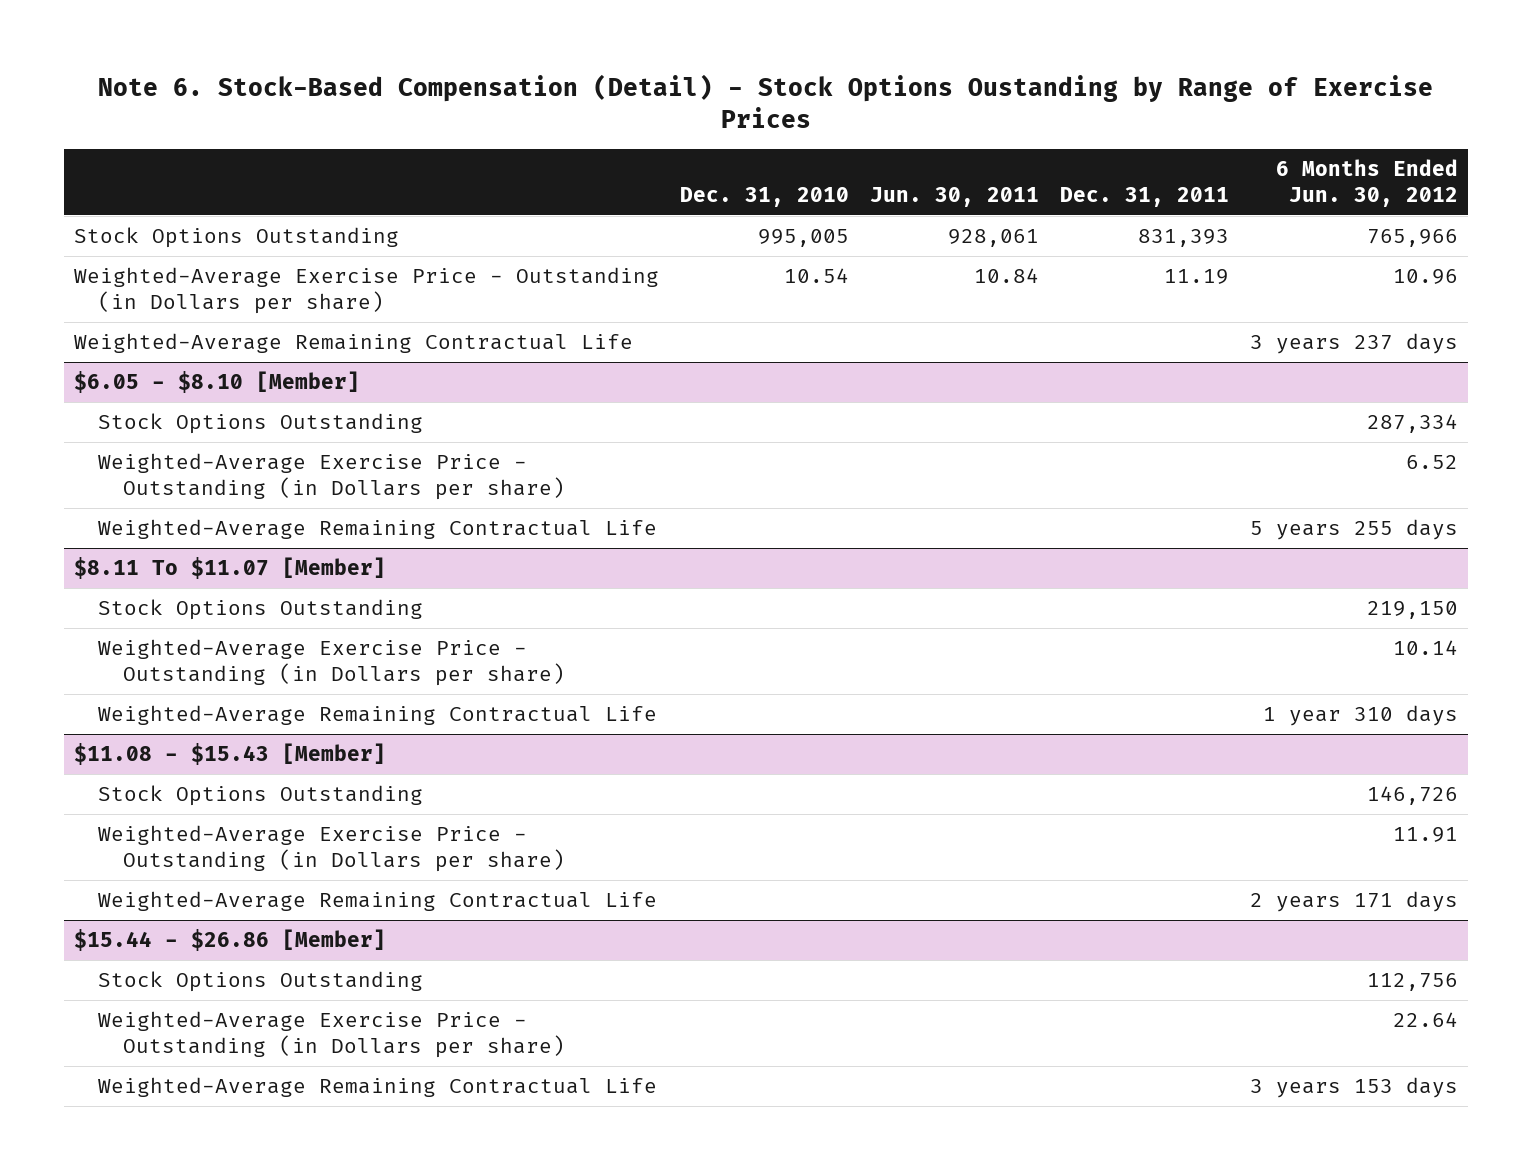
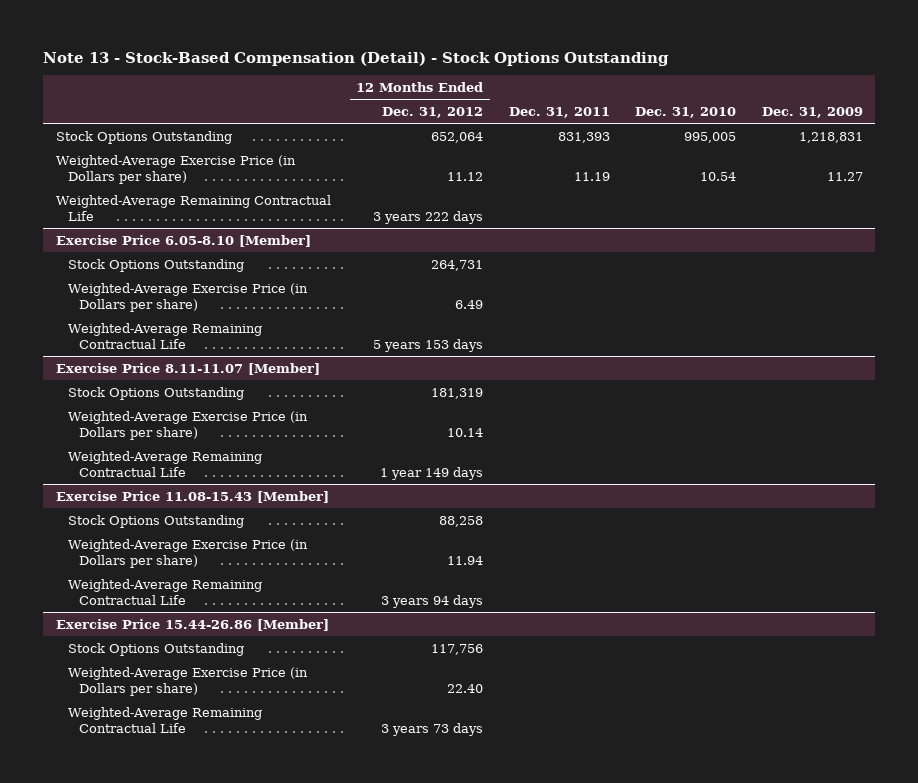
- Note 6. Stock-Based Compensation (Detail) - Stock Options Oustanding by Range of Exercise Prices
+ Note 13 - Stock-Based Compensation (Detail) - Stock Options Outstanding
- | Dec. 31, 2010 | Jun. 30, 2011 | Dec. 31, 2011 | 6 Months Ended Jun. 30, 2012
+ | 12 Months Ended Dec. 31, 2012 | Dec. 31, 2011 | Dec. 31, 2010 | Dec. 31, 2009
- Weighted-Average Exercise Price - Outstanding (in Dollars per share) | 10.54 | 10.84 | 11.19 | 10.96
+ Weighted-Average Exercise Price (in Dollars per share) | 11.12 | 11.19 | 10.54 | 11.27
- $6.05 - $8.10 [Member]
+ Exercise Price 6.05-8.10 [Member]
- Weighted-Average Exercise Price - Outstanding (in Dollars per share) | | | | 6.52
+ Weighted-Average Exercise Price (in Dollars per share) | 6.49 | | |
- $8.11 To $11.07 [Member]
+ Exercise Price 8.11-11.07 [Member]
- Weighted-Average Exercise Price - Outstanding (in Dollars per share) | | | | 10.14
+ Weighted-Average Exercise Price (in Dollars per share) | 10.14 | | |
- $11.08 - $15.43 [Member]
+ Exercise Price 11.08-15.43 [Member]
- Weighted-Average Exercise Price - Outstanding (in Dollars per share) | | | | 11.91
+ Weighted-Average Exercise Price (in Dollars per share) | 11.94 | | |
- $15.44 - $26.86 [Member]
+ Exercise Price 15.44-26.86 [Member]
- Weighted-Average Exercise Price - Outstanding (in Dollars per share) | | | | 22.64
+ Weighted-Average Exercise Price (in Dollars per share) | 22.40 | | |

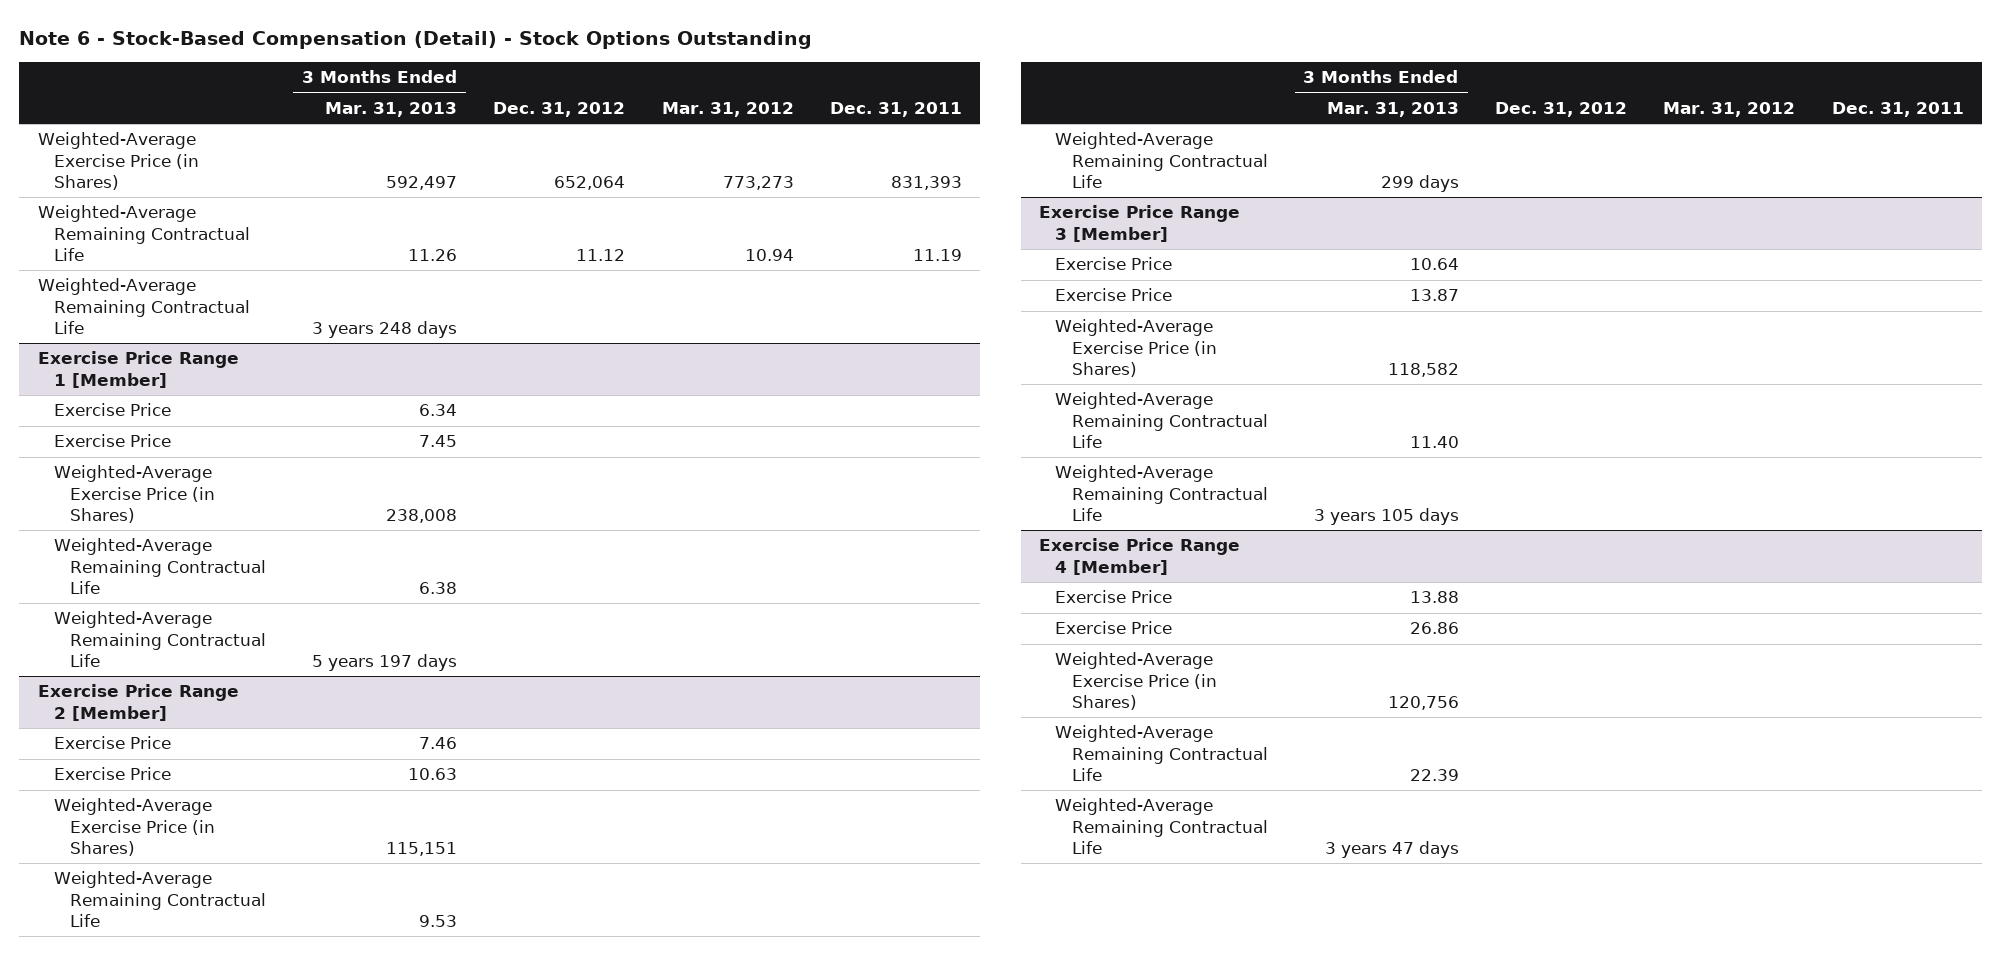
- Note 13 - Stock-Based Compensation (Detail) - Stock Options Outstanding
+ Note 6 - Stock-Based Compensation (Detail) - Stock Options Outstanding
- | 12 Months Ended Dec. 31, 2012 | Dec. 31, 2011 | Dec. 31, 2010 | Dec. 31, 2009
+ | 3 Months Ended Mar. 31, 2013 | Dec. 31, 2012 | Mar. 31, 2012 | Dec. 31, 2011
- Stock Options Outstanding | 652,064 | 831,393 | 995,005 | 1,218,831
- Weighted-Average Exercise Price (in Dollars per share) | 11.12 | 11.19 | 10.54 | 11.27
+ Weighted-Average Exercise Price (in Shares) | 592,497 | 652,064 | 773,273 | 831,393
+ Weighted-Average Remaining Contractual Life | 11.26 | 11.12 | 10.94 | 11.19
- Exercise Price 6.05-8.10 [Member]
- Stock Options Outstanding | 264,731 | | |
- Weighted-Average Exercise Price (in Dollars per share) | 6.49 | | |
- Weighted-Average Remaining Contractual Life | 5 years 153 days | | |
- Exercise Price 8.11-11.07 [Member]
- Stock Options Outstanding | 181,319 | | |
- Weighted-Average Exercise Price (in Dollars per share) | 10.14 | | |
- Weighted-Average Remaining Contractual Life | 1 year 149 days | | |
- Exercise Price 11.08-15.43 [Member]
- Stock Options Outstanding | 88,258 | | |
- Weighted-Average Exercise Price (in Dollars per share) | 11.94 | | |
- Weighted-Average Remaining Contractual Life | 3 years 94 days | | |
- Exercise Price 15.44-26.86 [Member]
- Stock Options Outstanding | 117,756 | | |
- Weighted-Average Exercise Price (in Dollars per share) | 22.40 | | |
- Weighted-Average Remaining Contractual Life | 3 years 73 days | | |
+ Exercise Price Range 1 [Member]
+ Exercise Price | 6.34 | | |
+ Exercise Price | 7.45 | | |
+ Weighted-Average Exercise Price (in Shares) | 238,008 | | |
+ Weighted-Average Remaining Contractual Life | 6.38 | | |
+ Weighted-Average Remaining Contractual Life | 5 years 197 days | | |
+ Exercise Price Range 2 [Member]
+ Exercise Price | 7.46 | | |
+ Exercise Price | 10.63 | | |
+ Weighted-Average Exercise Price (in Shares) | 115,151 | | |
+ Weighted-Average Remaining Contractual Life | 9.53 | | |
+ Weighted-Average Remaining Contractual Life | 299 days | | |
+ Exercise Price Range 3 [Member]
+ Exercise Price | 10.64 | | |
+ Exercise Price | 13.87 | | |
+ Weighted-Average Exercise Price (in Shares) | 118,582 | | |
+ Weighted-Average Remaining Contractual Life | 11.40 | | |
+ Weighted-Average Remaining Contractual Life | 3 years 105 days | | |
+ Exercise Price Range 4 [Member]
+ Exercise Price | 13.88 | | |
+ Exercise Price | 26.86 | | |
+ Weighted-Average Exercise Price (in Shares) | 120,756 | | |
+ Weighted-Average Remaining Contractual Life | 22.39 | | |
+ Weighted-Average Remaining Contractual Life | 3 years 47 days | | |

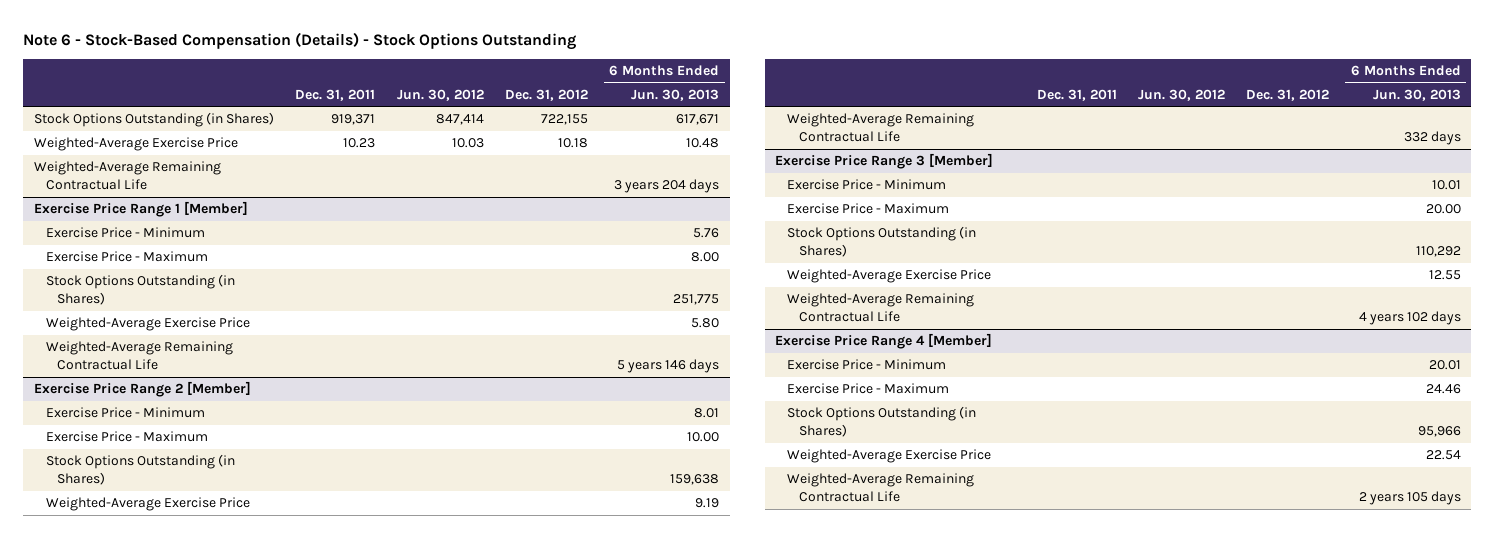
- Note 6 - Stock-Based Compensation (Detail) - Stock Options Outstanding
+ Note 6 - Stock-Based Compensation (Details) - Stock Options Outstanding
- | 3 Months Ended Mar. 31, 2013 | Dec. 31, 2012 | Mar. 31, 2012 | Dec. 31, 2011
+ | Dec. 31, 2011 | Jun. 30, 2012 | Dec. 31, 2012 | 6 Months Ended Jun. 30, 2013
- Weighted-Average Exercise Price (in Shares) | 592,497 | 652,064 | 773,273 | 831,393
- Weighted-Average Remaining Contractual Life | 11.26 | 11.12 | 10.94 | 11.19
+ Stock Options Outstanding (in Shares) | 919,371 | 847,414 | 722,155 | 617,671
+ Weighted-Average Exercise Price | 10.23 | 10.03 | 10.18 | 10.48
@ Exercise Price Range 1 [Member]
- Exercise Price | 6.34 | | |
- Exercise Price | 7.45 | | |
- Weighted-Average Exercise Price (in Shares) | 238,008 | | |
- Weighted-Average Remaining Contractual Life | 6.38 | | |
+ Exercise Price - Minimum | | | | 5.76
+ Exercise Price - Maximum | | | | 8.00
+ Stock Options Outstanding (in Shares) | | | | 251,775
+ Weighted-Average Exercise Price | | | | 5.80
@ Exercise Price Range 2 [Member]
- Exercise Price | 7.46 | | |
- Exercise Price | 10.63 | | |
- Weighted-Average Exercise Price (in Shares) | 115,151 | | |
- Weighted-Average Remaining Contractual Life | 9.53 | | |
+ Exercise Price - Minimum | | | | 8.01
+ Exercise Price - Maximum | | | | 10.00
+ Stock Options Outstanding (in Shares) | | | | 159,638
+ Weighted-Average Exercise Price | | | | 9.19
@ Exercise Price Range 3 [Member]
- Exercise Price | 10.64 | | |
- Exercise Price | 13.87 | | |
- Weighted-Average Exercise Price (in Shares) | 118,582 | | |
- Weighted-Average Remaining Contractual Life | 11.40 | | |
+ Exercise Price - Minimum | | | | 10.01
+ Exercise Price - Maximum | | | | 20.00
+ Stock Options Outstanding (in Shares) | | | | 110,292
+ Weighted-Average Exercise Price | | | | 12.55
@ Exercise Price Range 4 [Member]
- Exercise Price | 13.88 | | |
- Exercise Price | 26.86 | | |
- Weighted-Average Exercise Price (in Shares) | 120,756 | | |
- Weighted-Average Remaining Contractual Life | 22.39 | | |
+ Exercise Price - Minimum | | | | 20.01
+ Exercise Price - Maximum | | | | 24.46
+ Stock Options Outstanding (in Shares) | | | | 95,966
+ Weighted-Average Exercise Price | | | | 22.54

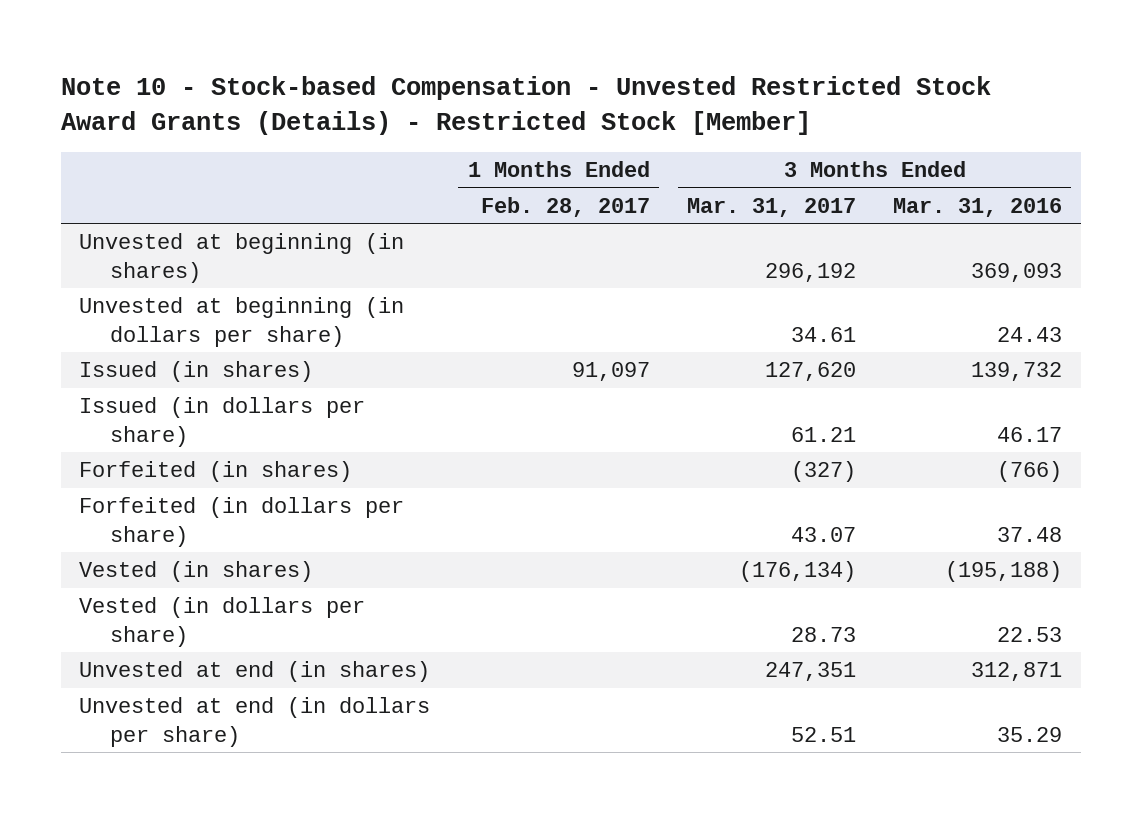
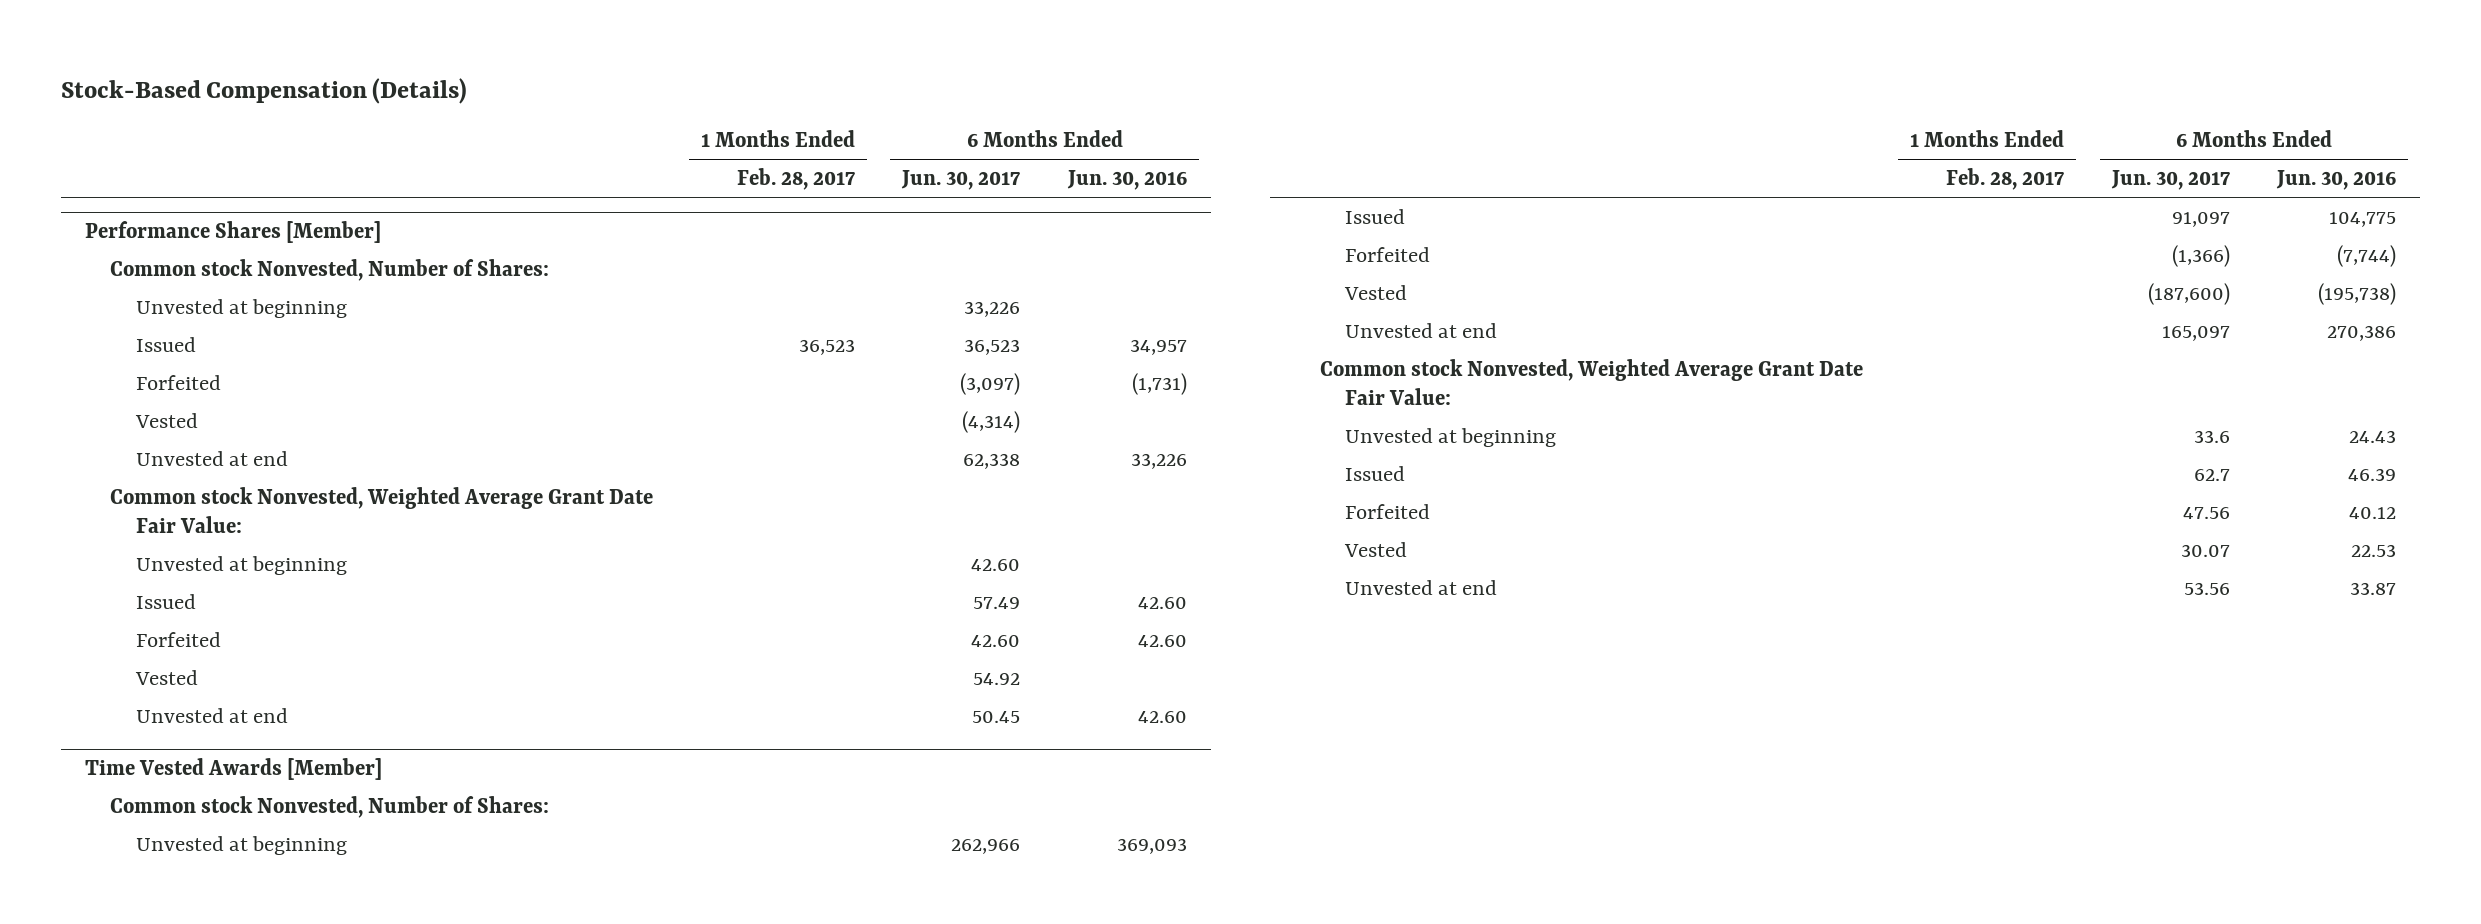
- Note 10 - Stock-based Compensation - Unvested Restricted Stock Award Grants (Details) - Restricted Stock [Member]
+ Stock-Based Compensation (Details)
- | 1 Months Ended Feb. 28, 2017 | 3 Months Ended Mar. 31, 2017 | 3 Months Ended Mar. 31, 2016
+ | 1 Months Ended Feb. 28, 2017 | 6 Months Ended Jun. 30, 2017 | 6 Months Ended Jun. 30, 2016
- Unvested at beginning (in shares) | | 296,192 | 369,093
- Unvested at beginning (in dollars per share) | | 34.61 | 24.43
- Issued (in shares) | 91,097 | 127,620 | 139,732
- Issued (in dollars per share) | | 61.21 | 46.17
- Forfeited (in shares) | | (327) | (766)
- Forfeited (in dollars per share) | | 43.07 | 37.48
- Vested (in shares) | | (176,134) | (195,188)
- Vested (in dollars per share) | | 28.73 | 22.53
- Unvested at end (in shares) | | 247,351 | 312,871
- Unvested at end (in dollars per share) | | 52.51 | 35.29
+ Performance Shares [Member]
+ Common stock Nonvested, Number of Shares:
+ Unvested at beginning | | 33,226 |
+ Issued | 36,523 | 36,523 | 34,957
+ Forfeited | | (3,097) | (1,731)
+ Vested | | (4,314) |
+ Unvested at end | | 62,338 | 33,226
+ Common stock Nonvested, Weighted Average Grant Date Fair Value:
+ Unvested at beginning | | 42.60 |
+ Issued | | 57.49 | 42.60
+ Forfeited | | 42.60 | 42.60
+ Vested | | 54.92 |
+ Unvested at end | | 50.45 | 42.60
+ Time Vested Awards [Member]
+ Common stock Nonvested, Number of Shares:
+ Unvested at beginning | | 262,966 | 369,093
+ Issued | | 91,097 | 104,775
+ Forfeited | | (1,366) | (7,744)
+ Vested | | (187,600) | (195,738)
+ Unvested at end | | 165,097 | 270,386
+ Common stock Nonvested, Weighted Average Grant Date Fair Value:
+ Unvested at beginning | | 33.6 | 24.43
+ Issued | | 62.7 | 46.39
+ Forfeited | | 47.56 | 40.12
+ Vested | | 30.07 | 22.53
+ Unvested at end | | 53.56 | 33.87

